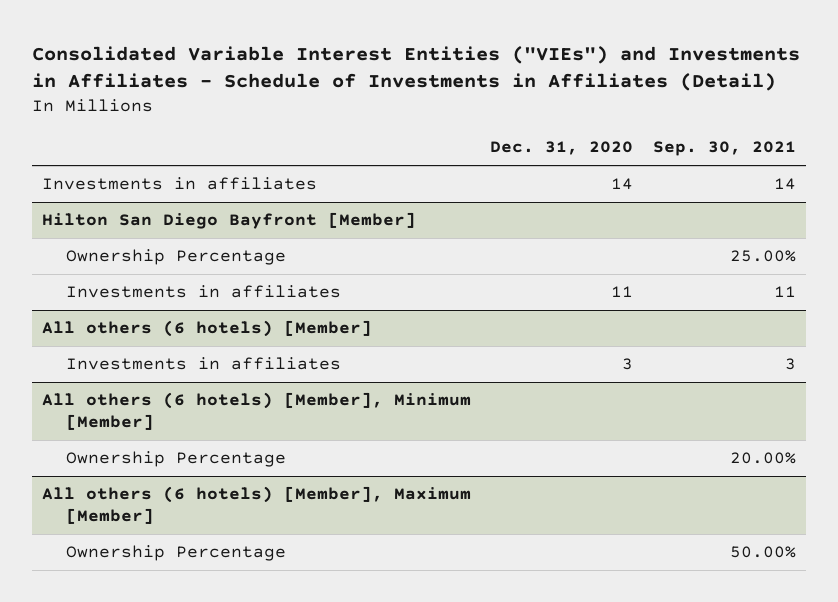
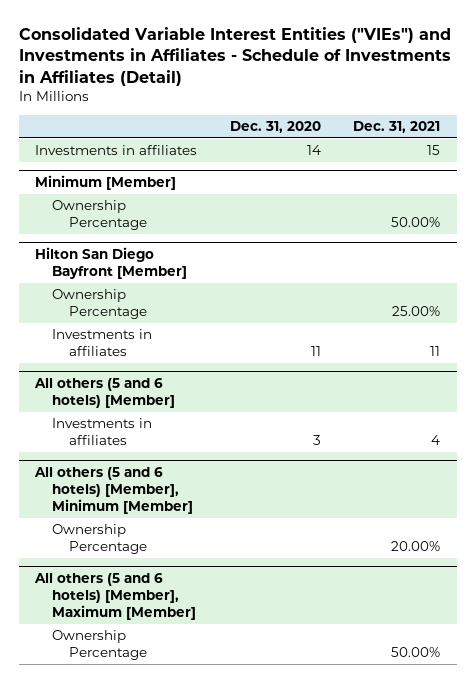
- | Dec. 31, 2020 | Sep. 30, 2021
+ | Dec. 31, 2020 | Dec. 31, 2021
+ Minimum [Member]
+ Ownership Percentage | | 50.00%
- All others (6 hotels) [Member]
+ All others (5 and 6 hotels) [Member]
- All others (6 hotels) [Member], Minimum [Member]
+ All others (5 and 6 hotels) [Member], Minimum [Member]
- All others (6 hotels) [Member], Maximum [Member]
+ All others (5 and 6 hotels) [Member], Maximum [Member]

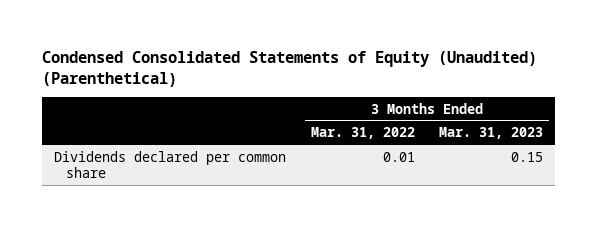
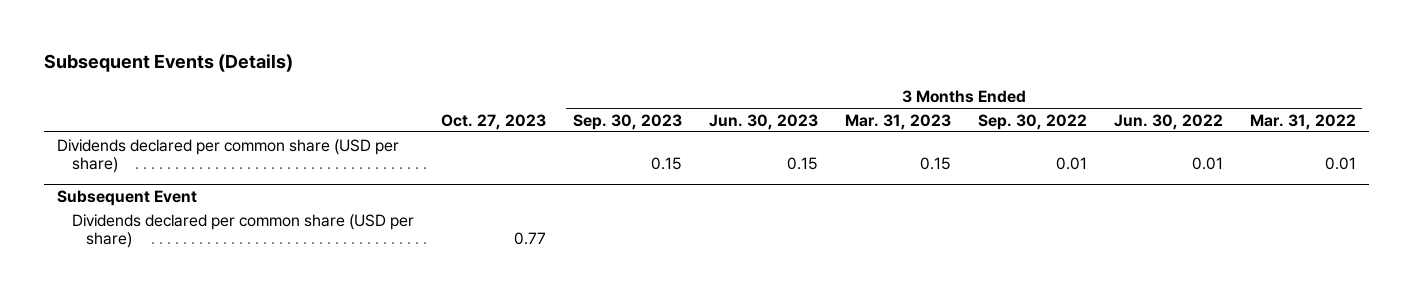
- Condensed Consolidated Statements of Equity (Unaudited) (Parenthetical)
+ Subsequent Events (Details)
- | 3 Months Ended Mar. 31, 2022 | 3 Months Ended Mar. 31, 2023
+ | Oct. 27, 2023 | 3 Months Ended Sep. 30, 2023 | 3 Months Ended Jun. 30, 2023 | 3 Months Ended Mar. 31, 2023 | 3 Months Ended Sep. 30, 2022 | 3 Months Ended Jun. 30, 2022 | 3 Months Ended Mar. 31, 2022
- Dividends declared per common share | 0.01 | 0.15
+ Dividends declared per common share (USD per share) | | 0.15 | 0.15 | 0.15 | 0.01 | 0.01 | 0.01
+ Subsequent Event
+ Dividends declared per common share (USD per share) | 0.77 | | | | | |

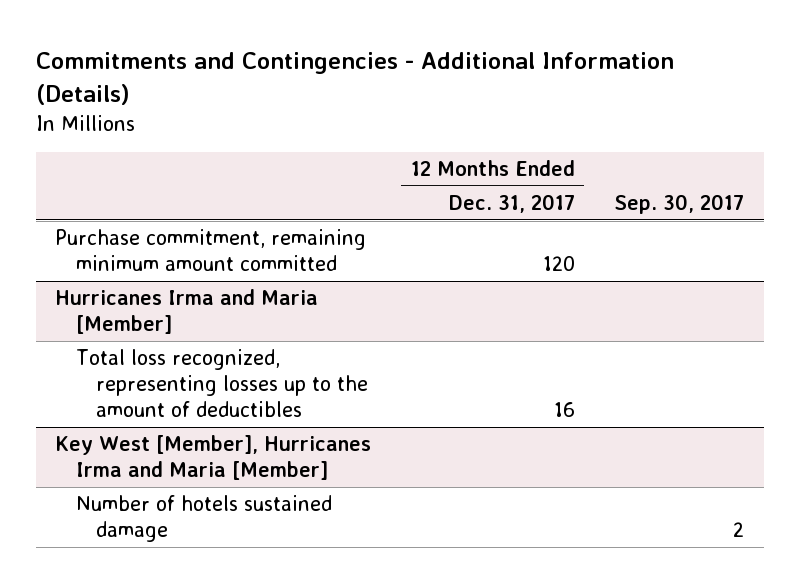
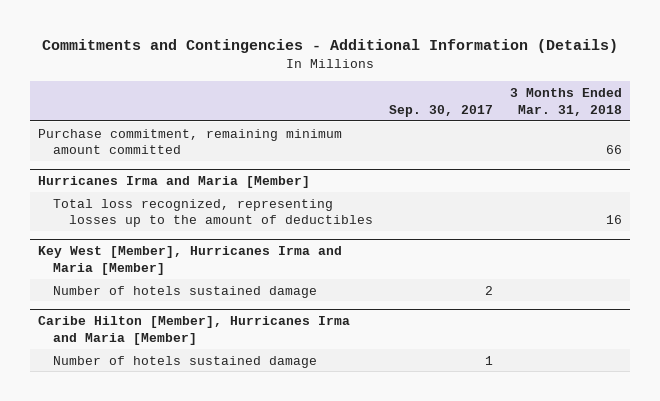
- | 12 Months Ended Dec. 31, 2017 | Sep. 30, 2017
+ | Sep. 30, 2017 | 3 Months Ended Mar. 31, 2018
+ Caribe Hilton [Member], Hurricanes Irma and Maria [Member]
+ Number of hotels sustained damage | 1 |

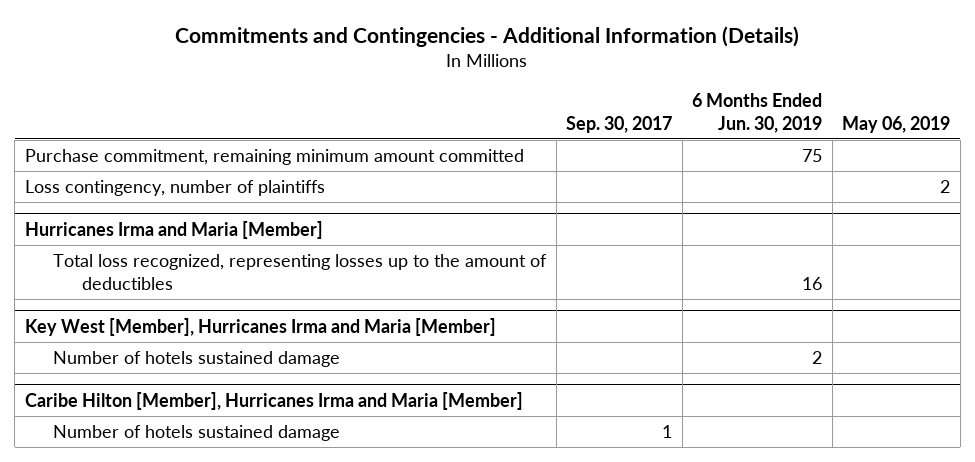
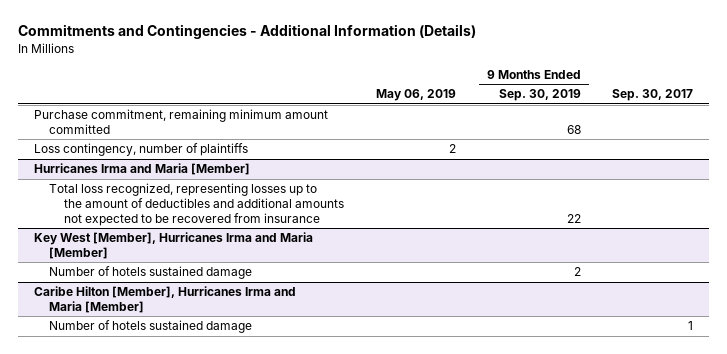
- | Sep. 30, 2017 | 6 Months Ended Jun. 30, 2019 | May 06, 2019
+ | May 06, 2019 | 9 Months Ended Sep. 30, 2019 | Sep. 30, 2017
@ Hurricanes Irma and Maria [Member]
- Total loss recognized, representing losses up to the amount of deductibles | | 16 |
+ Total loss recognized, representing losses up to the amount of deductibles and additional amounts not expected to be recovered from insurance | | 22 |

